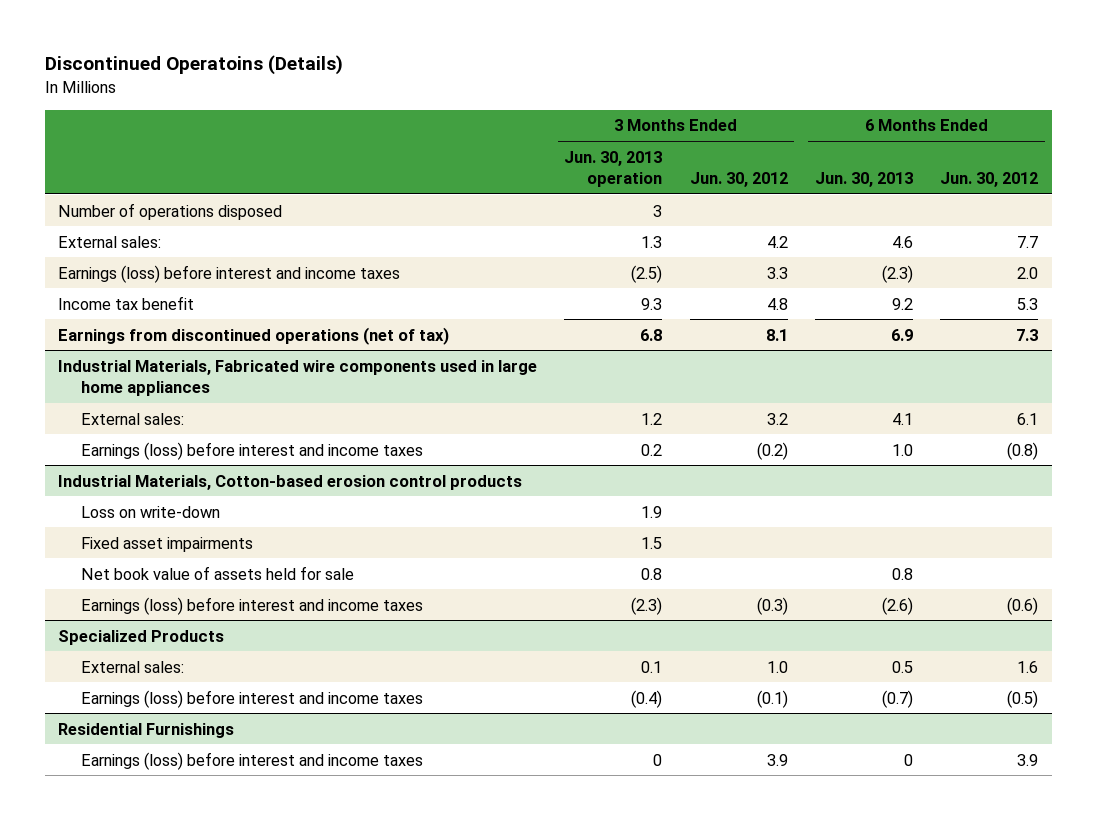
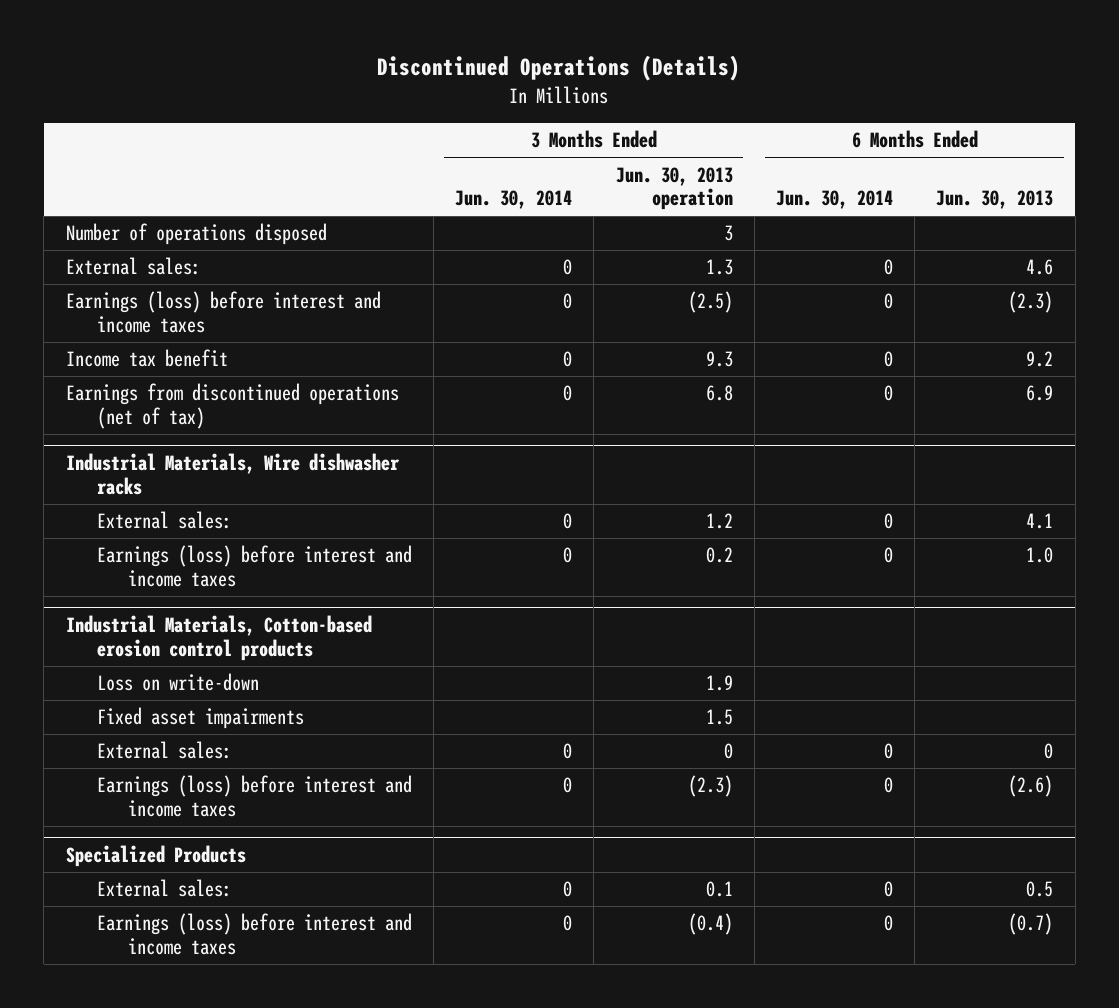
- Discontinued Operatoins (Details)
+ Discontinued Operations (Details)
- | 3 Months Ended Jun. 30, 2013 operation | 3 Months Ended Jun. 30, 2012 | 6 Months Ended Jun. 30, 2013 | 6 Months Ended Jun. 30, 2012
+ | 3 Months Ended Jun. 30, 2014 | 3 Months Ended Jun. 30, 2013 operation | 6 Months Ended Jun. 30, 2014 | 6 Months Ended Jun. 30, 2013
- Industrial Materials, Fabricated wire components used in large home appliances
+ Industrial Materials, Wire dishwasher racks
@ Industrial Materials, Cotton-based erosion control products
- Net book value of assets held for sale | 0.8 | | 0.8 |
+ External sales: | 0 | 0 | 0 | 0
- Residential Furnishings
- Earnings (loss) before interest and income taxes | 0 | 3.9 | 0 | 3.9

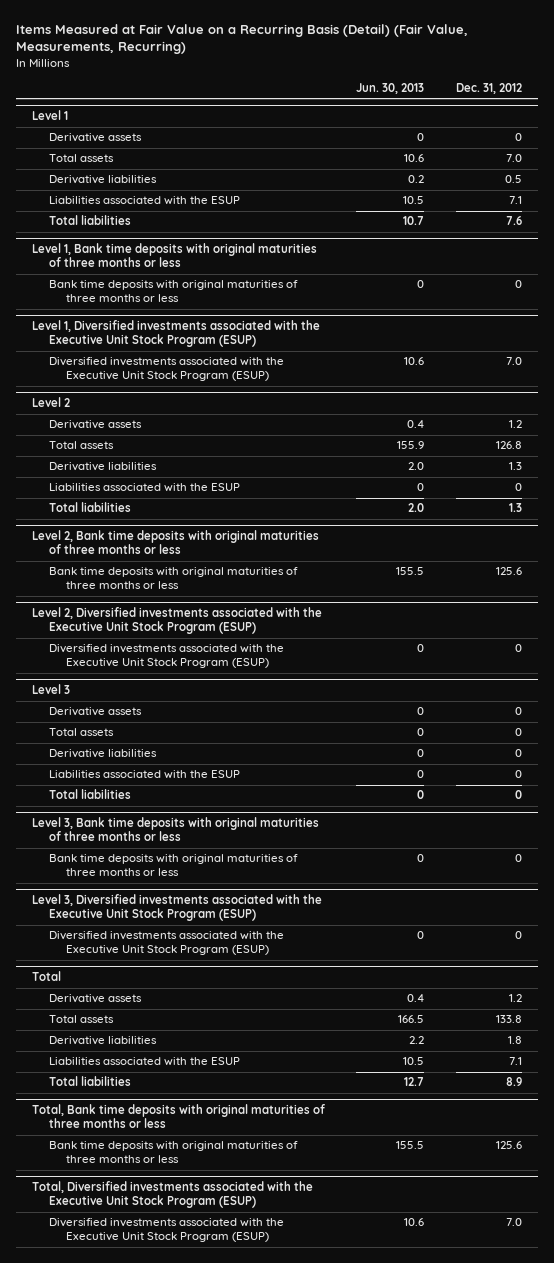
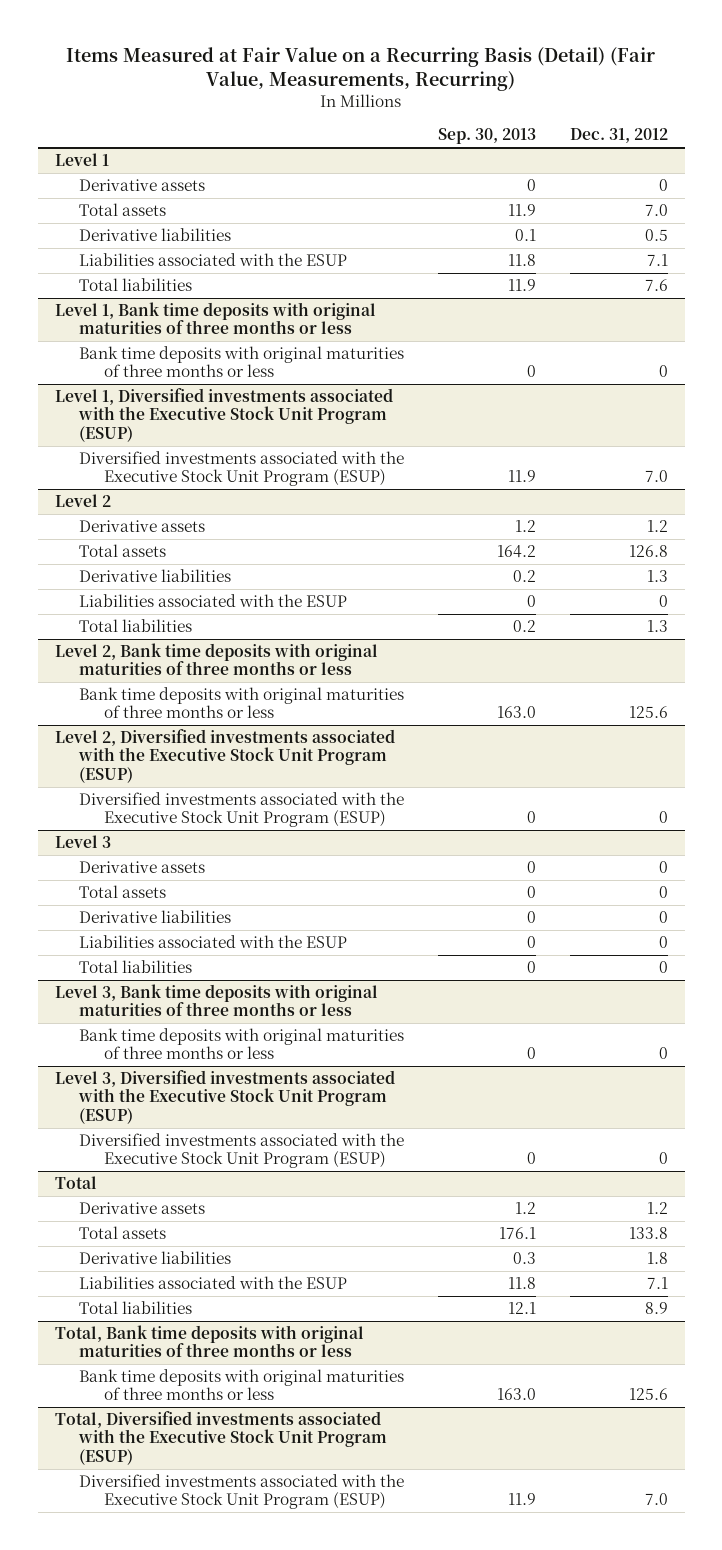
- | Jun. 30, 2013 | Dec. 31, 2012
+ | Sep. 30, 2013 | Dec. 31, 2012
- Level 1, Diversified investments associated with the Executive Unit Stock Program (ESUP)
- Diversified investments associated with the Executive Unit Stock Program (ESUP) | 10.6 | 7.0
+ Level 1, Diversified investments associated with the Executive Stock Unit Program (ESUP)
+ Diversified investments associated with the Executive Stock Unit Program (ESUP) | 11.9 | 7.0
- Level 2, Diversified investments associated with the Executive Unit Stock Program (ESUP)
- Diversified investments associated with the Executive Unit Stock Program (ESUP) | 0 | 0
+ Level 2, Diversified investments associated with the Executive Stock Unit Program (ESUP)
+ Diversified investments associated with the Executive Stock Unit Program (ESUP) | 0 | 0
- Level 3, Diversified investments associated with the Executive Unit Stock Program (ESUP)
- Diversified investments associated with the Executive Unit Stock Program (ESUP) | 0 | 0
+ Level 3, Diversified investments associated with the Executive Stock Unit Program (ESUP)
+ Diversified investments associated with the Executive Stock Unit Program (ESUP) | 0 | 0
- Total, Diversified investments associated with the Executive Unit Stock Program (ESUP)
- Diversified investments associated with the Executive Unit Stock Program (ESUP) | 10.6 | 7.0
+ Total, Diversified investments associated with the Executive Stock Unit Program (ESUP)
+ Diversified investments associated with the Executive Stock Unit Program (ESUP) | 11.9 | 7.0

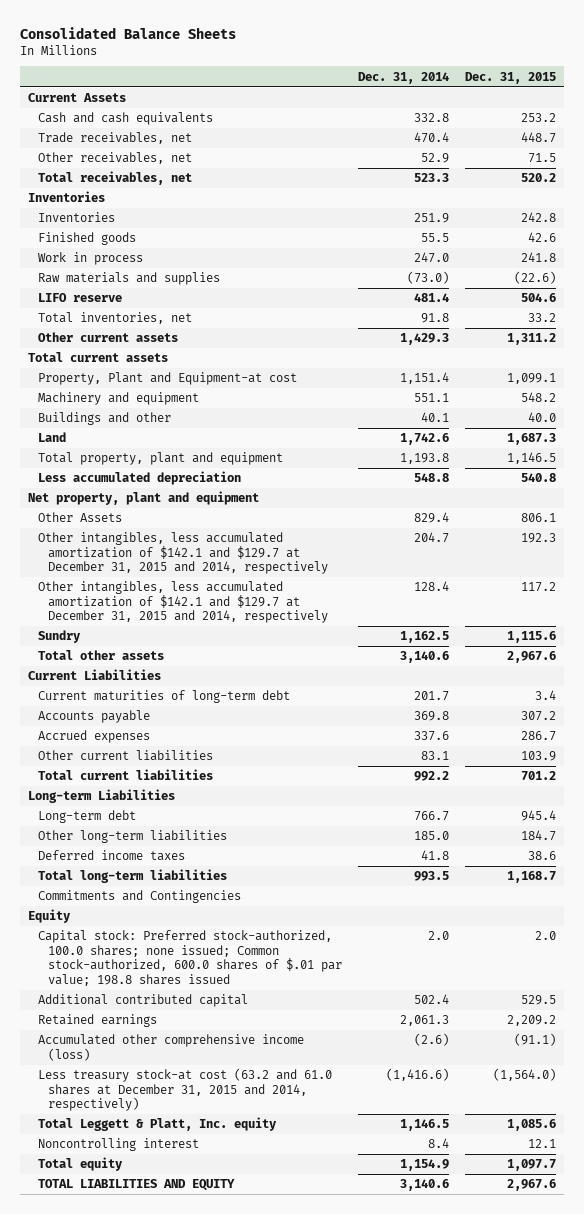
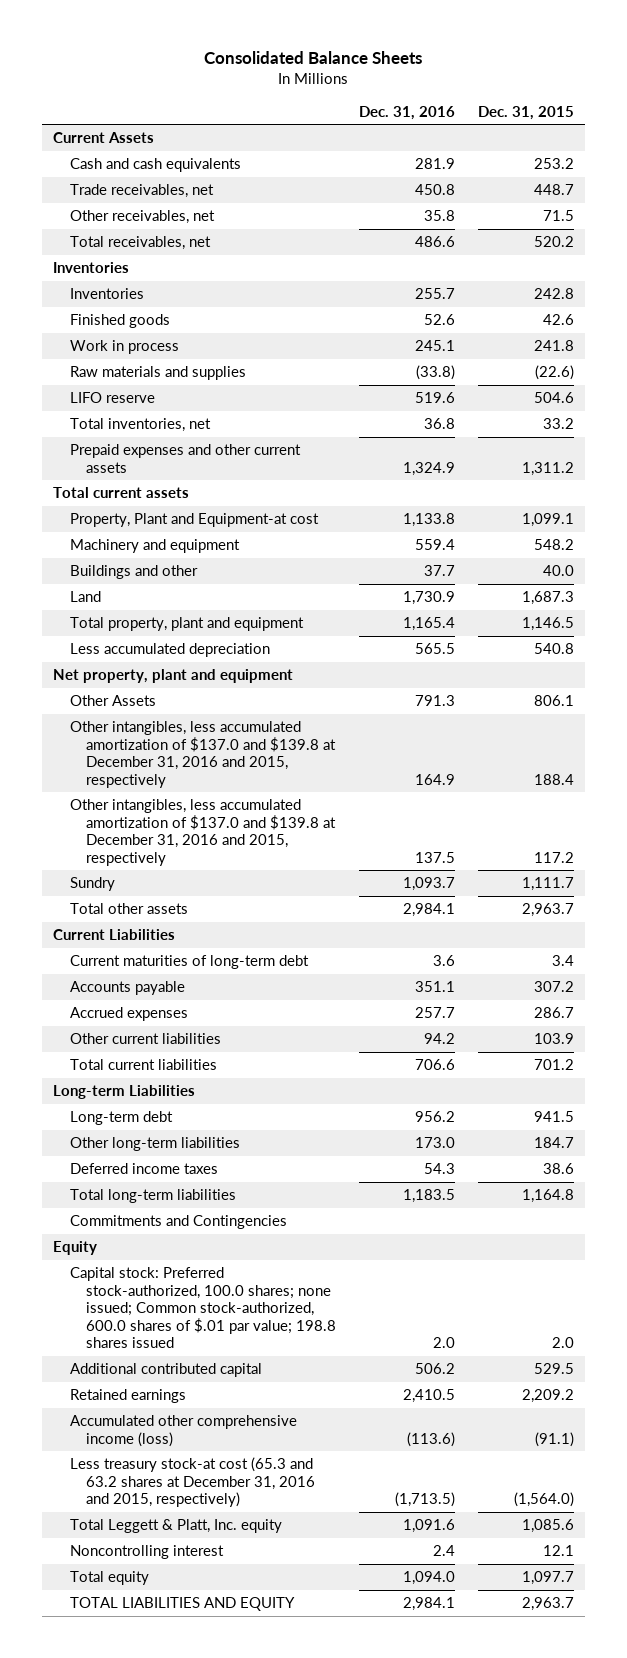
- | Dec. 31, 2014 | Dec. 31, 2015
+ | Dec. 31, 2016 | Dec. 31, 2015
- Other current assets | 1,429.3 | 1,311.2
+ Prepaid expenses and other current assets | 1,324.9 | 1,311.2
- Other intangibles, less accumulated amortization of $142.1 and $129.7 at December 31, 2015 and 2014, respectively | 204.7 | 192.3
- Other intangibles, less accumulated amortization of $142.1 and $129.7 at December 31, 2015 and 2014, respectively | 128.4 | 117.2
- Sundry | 1,162.5 | 1,115.6
- Total other assets | 3,140.6 | 2,967.6
+ Other intangibles, less accumulated amortization of $137.0 and $139.8 at December 31, 2016 and 2015, respectively | 164.9 | 188.4
+ Other intangibles, less accumulated amortization of $137.0 and $139.8 at December 31, 2016 and 2015, respectively | 137.5 | 117.2
+ Sundry | 1,093.7 | 1,111.7
+ Total other assets | 2,984.1 | 2,963.7
- Long-term debt | 766.7 | 945.4
+ Long-term debt | 956.2 | 941.5
- Total long-term liabilities | 993.5 | 1,168.7
+ Total long-term liabilities | 1,183.5 | 1,164.8
- Less treasury stock-at cost (63.2 and 61.0 shares at December 31, 2015 and 2014, respectively) | (1,416.6) | (1,564.0)
+ Less treasury stock-at cost (65.3 and 63.2 shares at December 31, 2016 and 2015, respectively) | (1,713.5) | (1,564.0)
- TOTAL LIABILITIES AND EQUITY | 3,140.6 | 2,967.6
+ TOTAL LIABILITIES AND EQUITY | 2,984.1 | 2,963.7

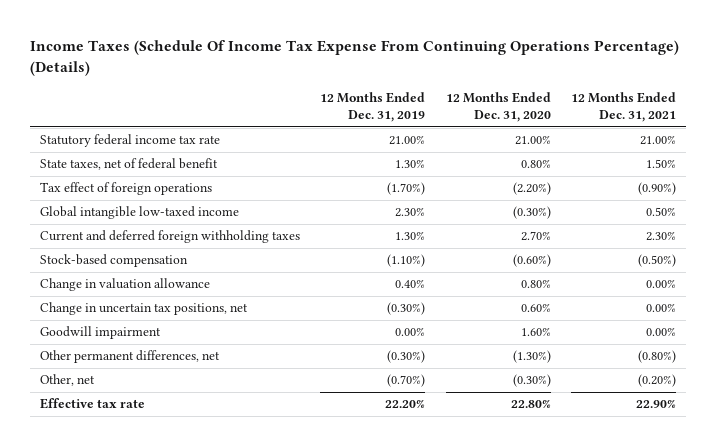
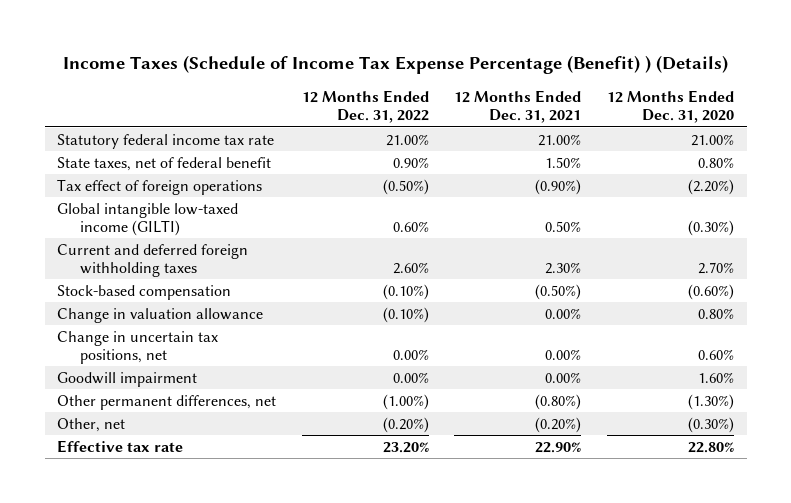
- Income Taxes (Schedule Of Income Tax Expense From Continuing Operations Percentage) (Details)
+ Income Taxes (Schedule of Income Tax Expense Percentage (Benefit) ) (Details)
- | 12 Months Ended Dec. 31, 2019 | 12 Months Ended Dec. 31, 2020 | 12 Months Ended Dec. 31, 2021
+ | 12 Months Ended Dec. 31, 2022 | 12 Months Ended Dec. 31, 2021 | 12 Months Ended Dec. 31, 2020
- Global intangible low-taxed income | 2.30% | (0.30%) | 0.50%
+ Global intangible low-taxed income (GILTI) | 0.60% | 0.50% | (0.30%)

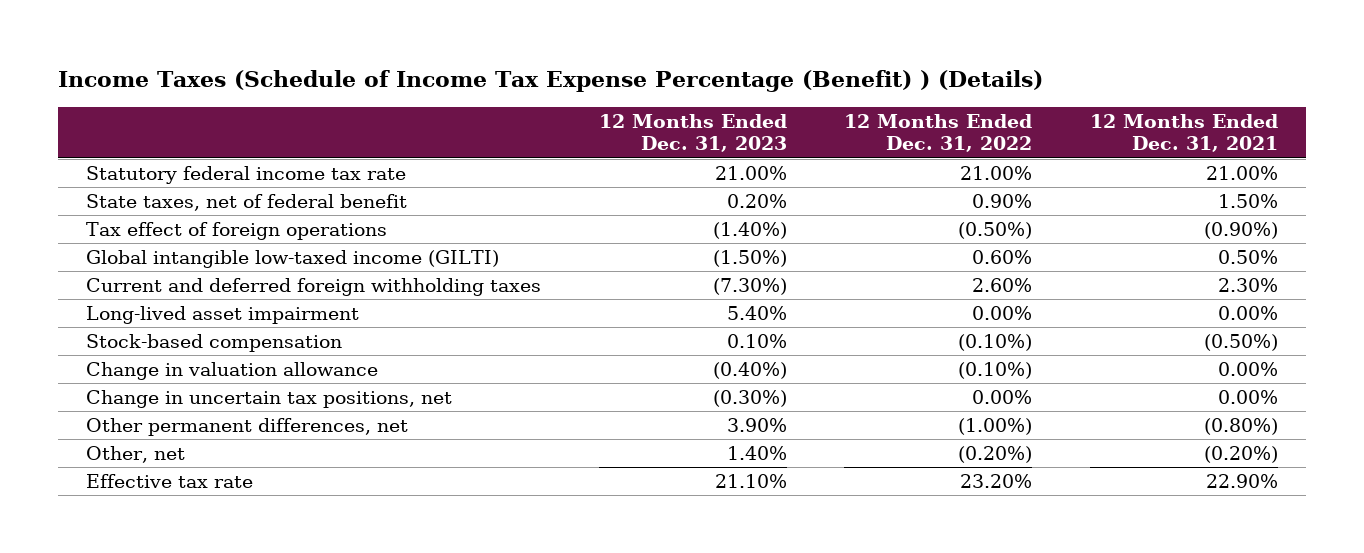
- | 12 Months Ended Dec. 31, 2022 | 12 Months Ended Dec. 31, 2021 | 12 Months Ended Dec. 31, 2020
+ | 12 Months Ended Dec. 31, 2023 | 12 Months Ended Dec. 31, 2022 | 12 Months Ended Dec. 31, 2021
+ Long-lived asset impairment | 5.40% | 0.00% | 0.00%
- Goodwill impairment | 0.00% | 0.00% | 1.60%

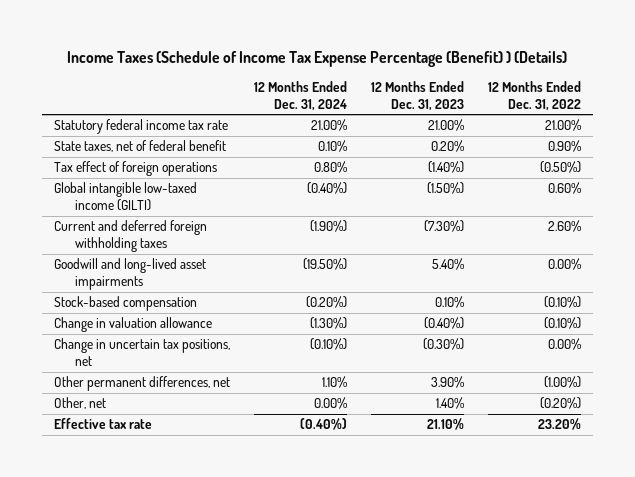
- | 12 Months Ended Dec. 31, 2023 | 12 Months Ended Dec. 31, 2022 | 12 Months Ended Dec. 31, 2021
+ | 12 Months Ended Dec. 31, 2024 | 12 Months Ended Dec. 31, 2023 | 12 Months Ended Dec. 31, 2022
- Long-lived asset impairment | 5.40% | 0.00% | 0.00%
+ Goodwill and long-lived asset impairments | (19.50%) | 5.40% | 0.00%

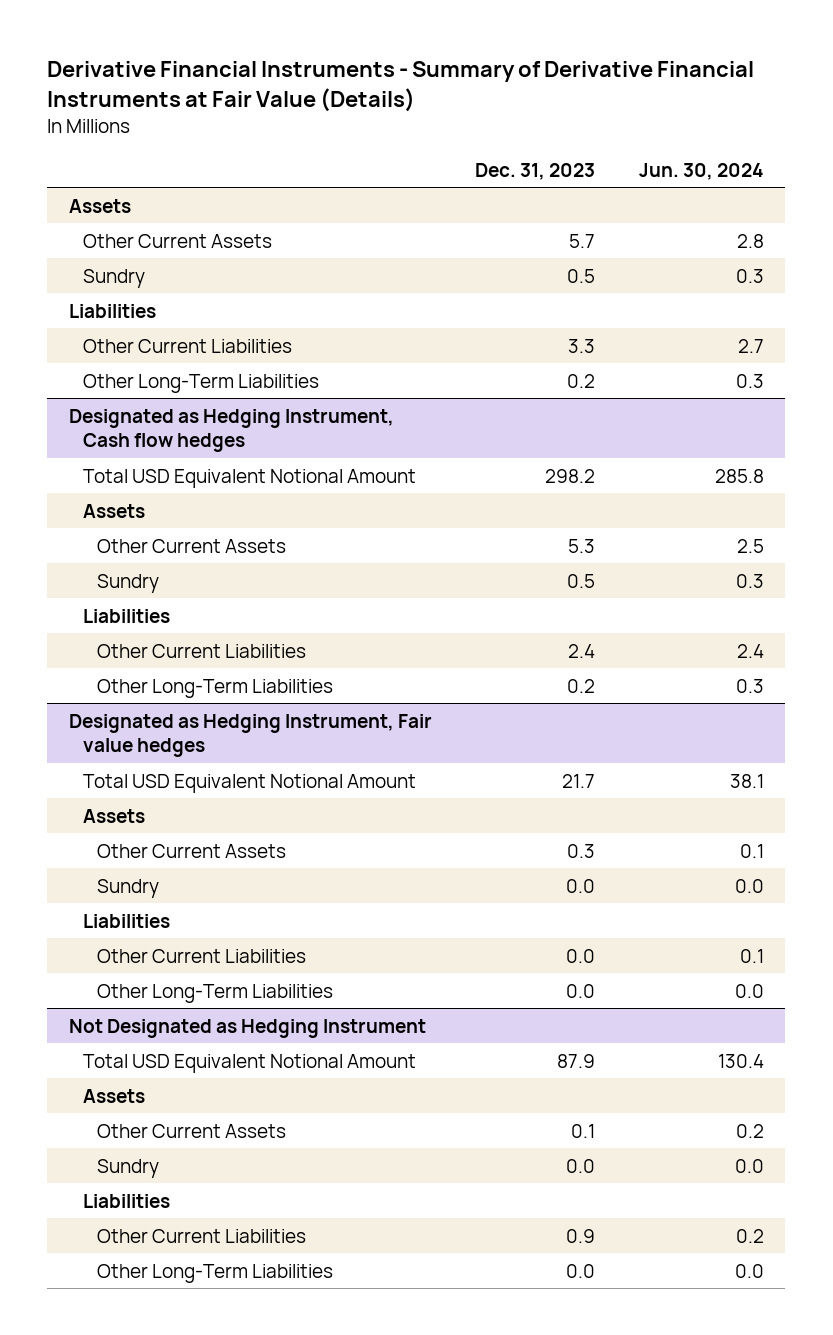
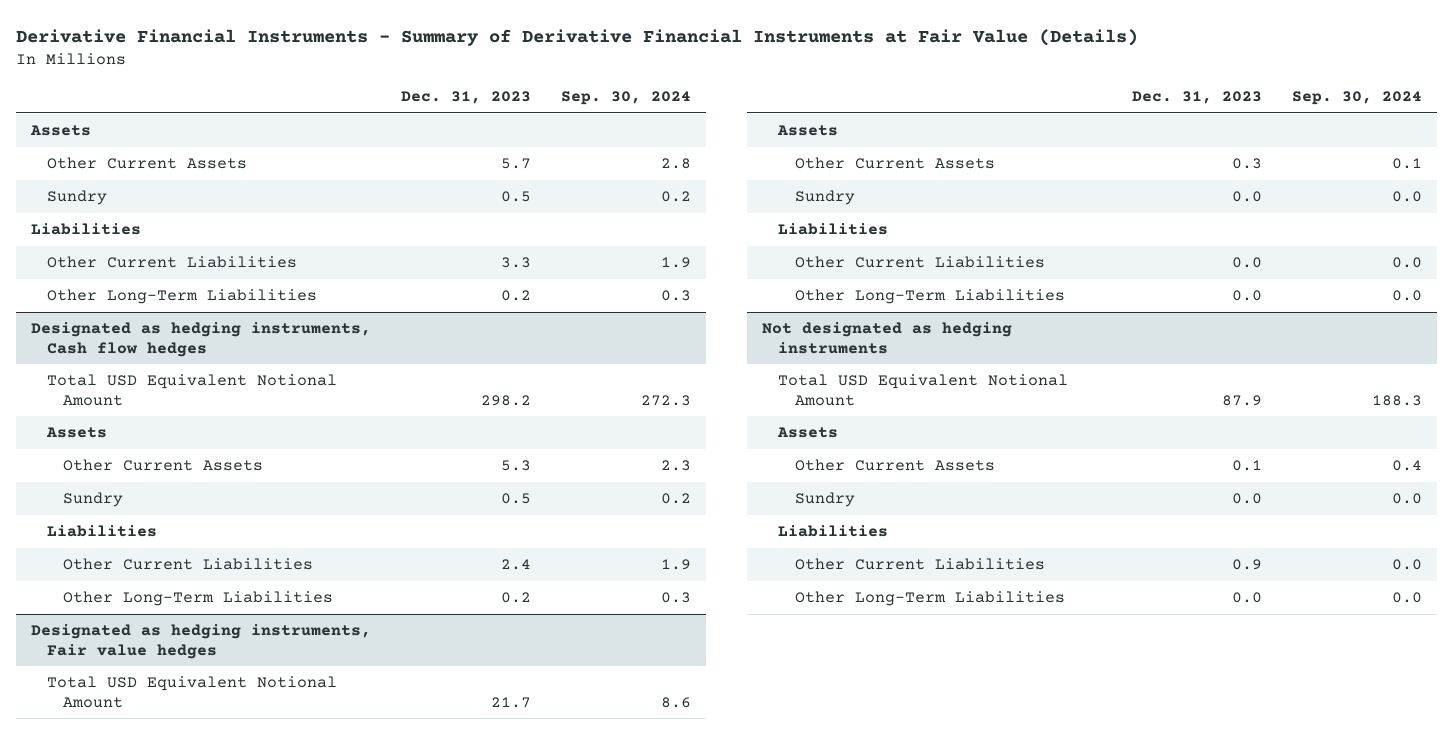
- | Dec. 31, 2023 | Jun. 30, 2024
+ | Dec. 31, 2023 | Sep. 30, 2024
- Designated as Hedging Instrument, Cash flow hedges
+ Designated as hedging instruments, Cash flow hedges
- Designated as Hedging Instrument, Fair value hedges
+ Designated as hedging instruments, Fair value hedges
- Not Designated as Hedging Instrument
+ Not designated as hedging instruments

